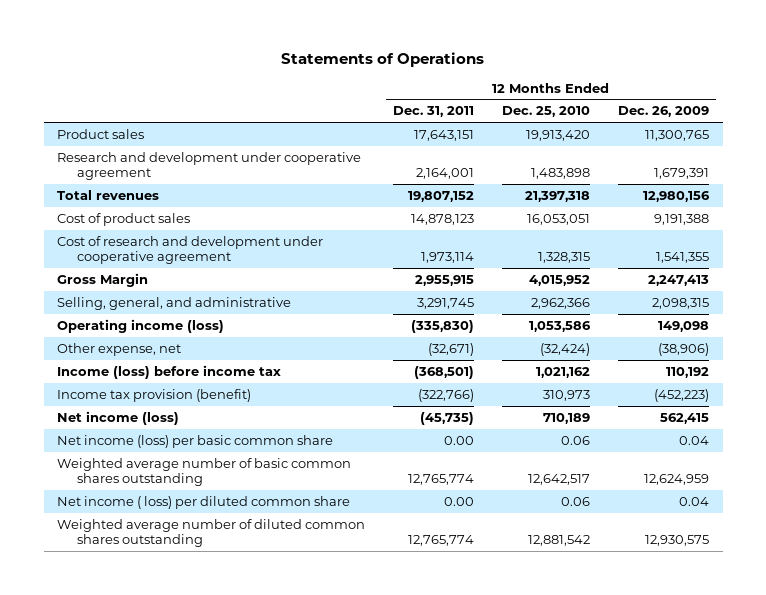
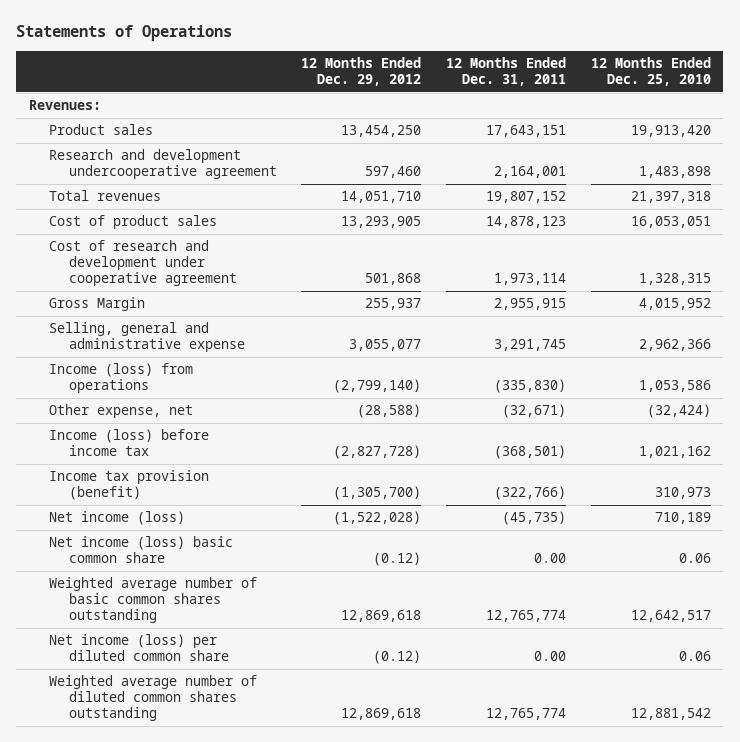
- | 12 Months Ended Dec. 31, 2011 | 12 Months Ended Dec. 25, 2010 | 12 Months Ended Dec. 26, 2009
+ | 12 Months Ended Dec. 29, 2012 | 12 Months Ended Dec. 31, 2011 | 12 Months Ended Dec. 25, 2010
+ Revenues:
- Research and development under cooperative agreement | 2,164,001 | 1,483,898 | 1,679,391
+ Research and development undercooperative agreement | 597,460 | 2,164,001 | 1,483,898
- Selling, general, and administrative | 3,291,745 | 2,962,366 | 2,098,315
- Operating income (loss) | (335,830) | 1,053,586 | 149,098
+ Selling, general and administrative expense | 3,055,077 | 3,291,745 | 2,962,366
+ Income (loss) from operations | (2,799,140) | (335,830) | 1,053,586
- Net income (loss) per basic common share | 0.00 | 0.06 | 0.04
+ Net income (loss) basic common share | (0.12) | 0.00 | 0.06
- Net income ( loss) per diluted common share | 0.00 | 0.06 | 0.04
+ Net income (loss) per diluted common share | (0.12) | 0.00 | 0.06

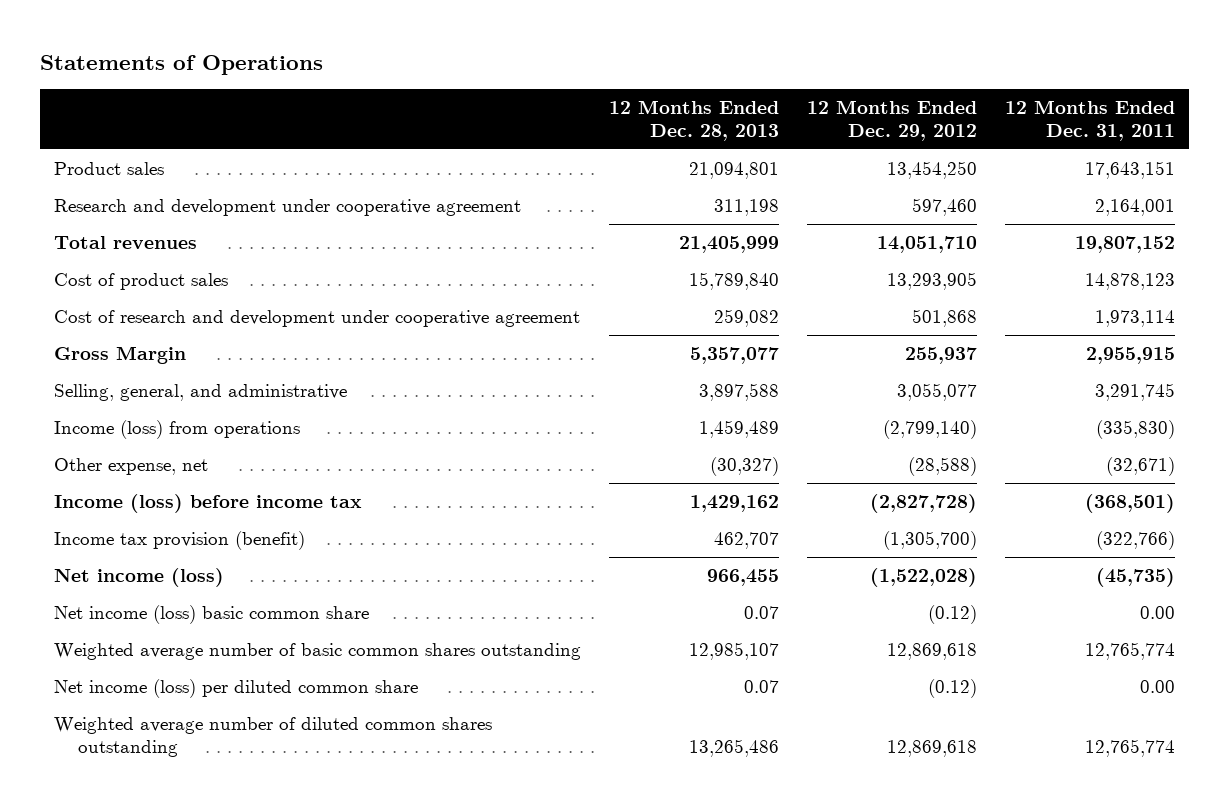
- | 12 Months Ended Dec. 29, 2012 | 12 Months Ended Dec. 31, 2011 | 12 Months Ended Dec. 25, 2010
+ | 12 Months Ended Dec. 28, 2013 | 12 Months Ended Dec. 29, 2012 | 12 Months Ended Dec. 31, 2011
- Revenues:
- Research and development undercooperative agreement | 597,460 | 2,164,001 | 1,483,898
+ Research and development under cooperative agreement | 311,198 | 597,460 | 2,164,001
- Selling, general and administrative expense | 3,055,077 | 3,291,745 | 2,962,366
+ Selling, general, and administrative | 3,897,588 | 3,055,077 | 3,291,745

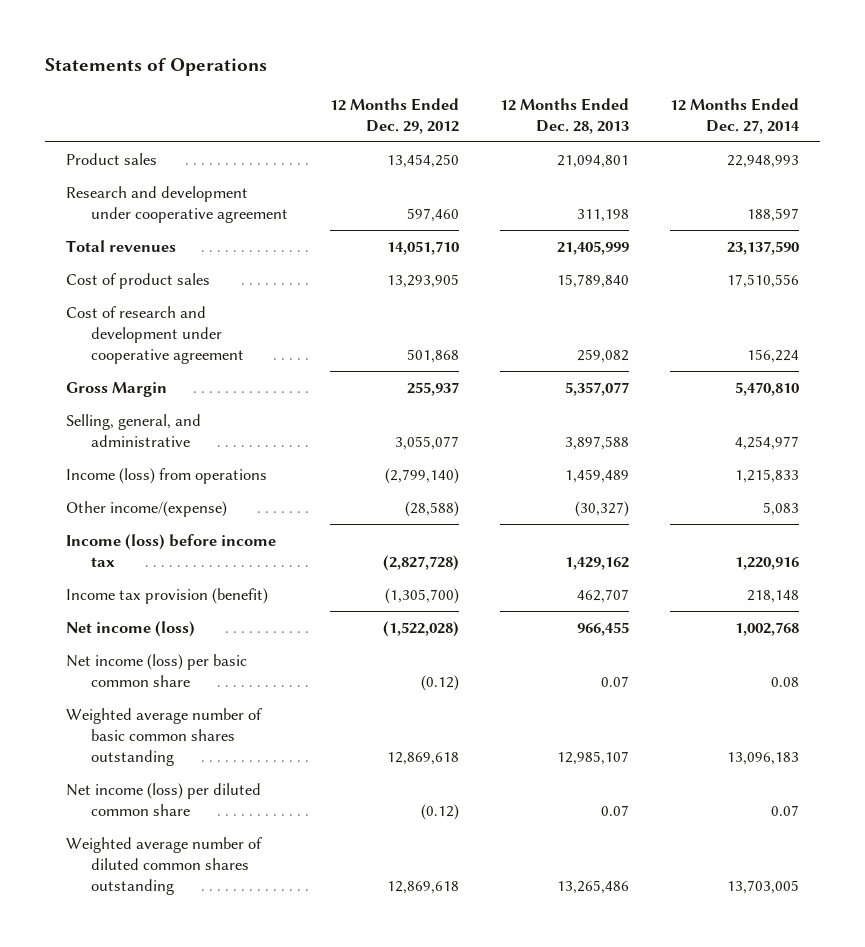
- | 12 Months Ended Dec. 28, 2013 | 12 Months Ended Dec. 29, 2012 | 12 Months Ended Dec. 31, 2011
+ | 12 Months Ended Dec. 29, 2012 | 12 Months Ended Dec. 28, 2013 | 12 Months Ended Dec. 27, 2014
- Other expense, net | (30,327) | (28,588) | (32,671)
+ Other income/(expense) | (28,588) | (30,327) | 5,083
- Net income (loss) basic common share | 0.07 | (0.12) | 0.00
+ Net income (loss) per basic common share | (0.12) | 0.07 | 0.08

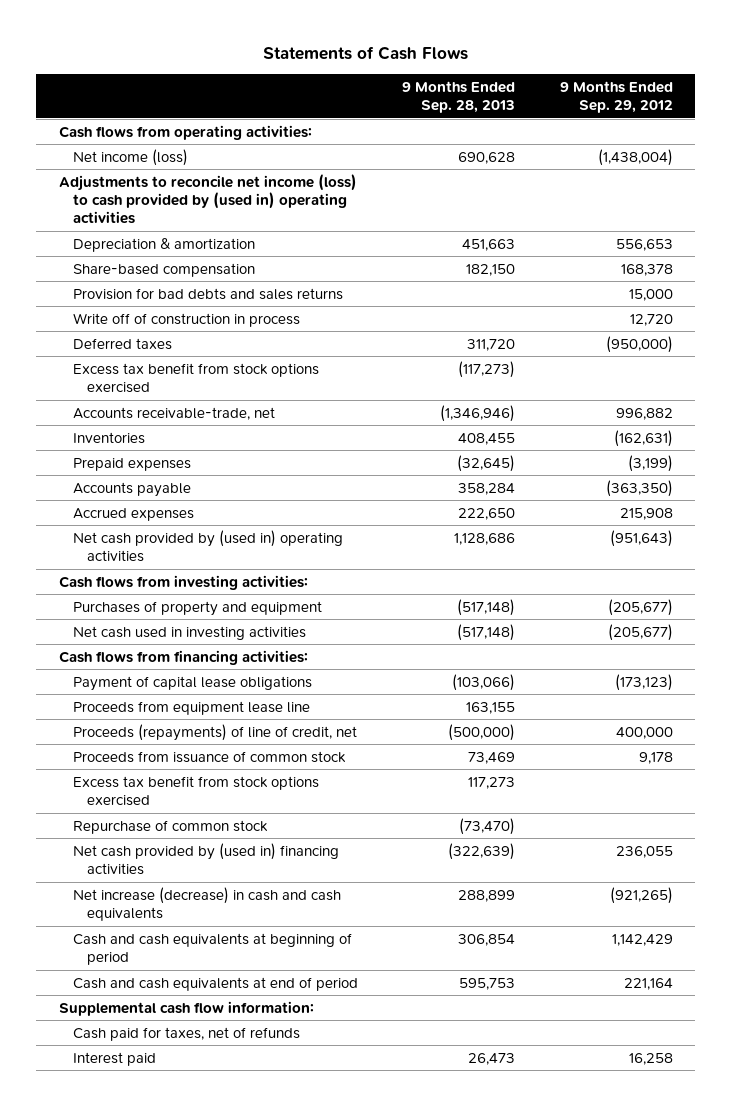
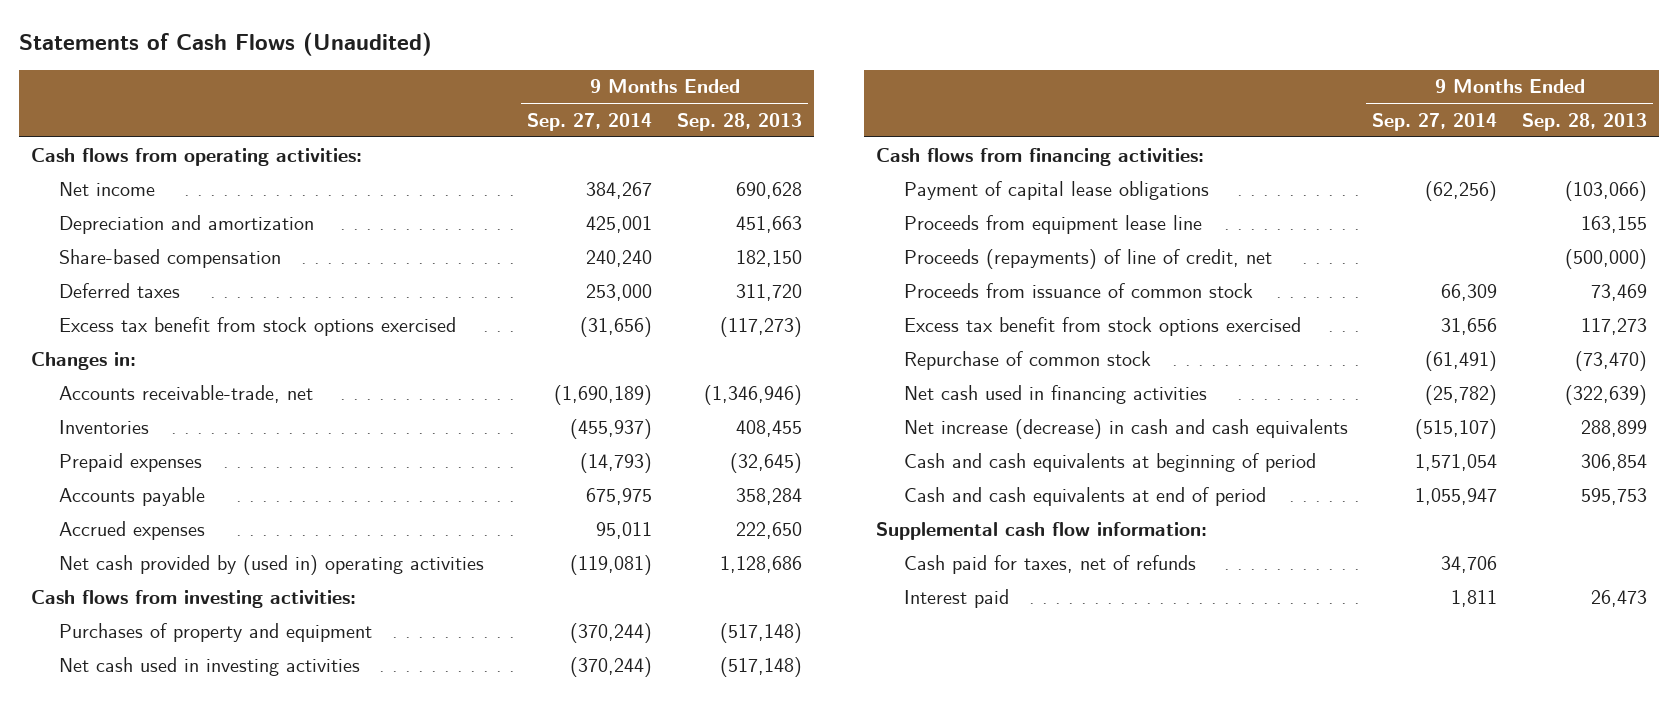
- Statements of Cash Flows
+ Statements of Cash Flows (Unaudited)
- | 9 Months Ended Sep. 28, 2013 | 9 Months Ended Sep. 29, 2012
+ | 9 Months Ended Sep. 27, 2014 | 9 Months Ended Sep. 28, 2013
- Net income (loss) | 690,628 | (1,438,004)
- Adjustments to reconcile net income (loss) to cash provided by (used in) operating activities
- Depreciation & amortization | 451,663 | 556,653
+ Net income | 384,267 | 690,628
+ Depreciation and amortization | 425,001 | 451,663
- Provision for bad debts and sales returns | | 15,000
- Write off of construction in process | | 12,720
+ Changes in:
- Net cash provided by (used in) financing activities | (322,639) | 236,055
+ Net cash used in financing activities | (25,782) | (322,639)

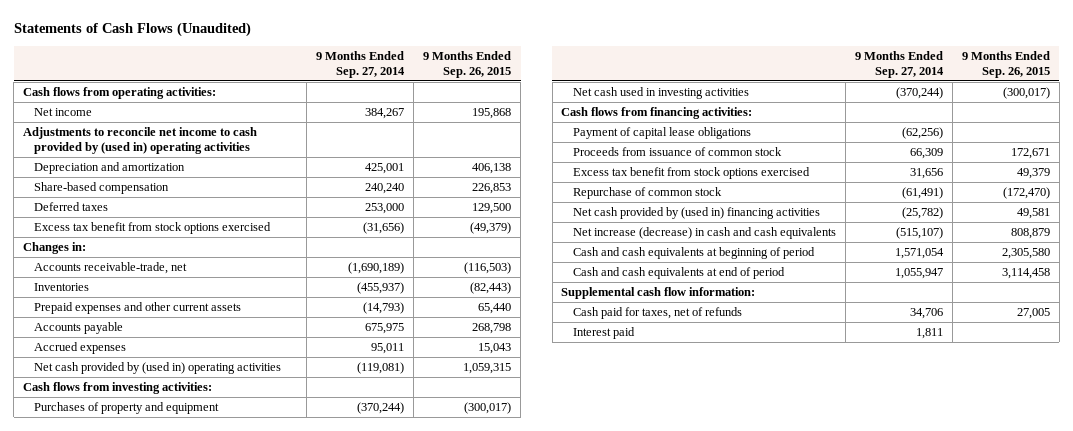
- | 9 Months Ended Sep. 27, 2014 | 9 Months Ended Sep. 28, 2013
+ | 9 Months Ended Sep. 27, 2014 | 9 Months Ended Sep. 26, 2015
+ Adjustments to reconcile net income to cash provided by (used in) operating activities
- Prepaid expenses | (14,793) | (32,645)
+ Prepaid expenses and other current assets | (14,793) | 65,440
- Proceeds from equipment lease line | | 163,155
- Proceeds (repayments) of line of credit, net | | (500,000)
- Net cash used in financing activities | (25,782) | (322,639)
+ Net cash provided by (used in) financing activities | (25,782) | 49,581

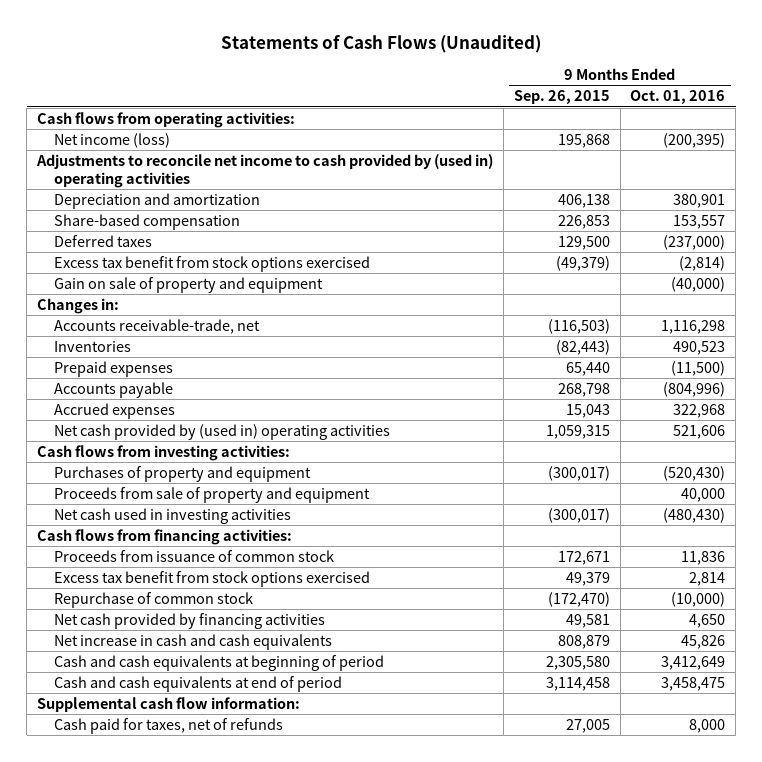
- | 9 Months Ended Sep. 27, 2014 | 9 Months Ended Sep. 26, 2015
+ | 9 Months Ended Sep. 26, 2015 | 9 Months Ended Oct. 01, 2016
- Net income | 384,267 | 195,868
+ Net income (loss) | 195,868 | (200,395)
+ Gain on sale of property and equipment | | (40,000)
- Prepaid expenses and other current assets | (14,793) | 65,440
+ Prepaid expenses | 65,440 | (11,500)
+ Proceeds from sale of property and equipment | | 40,000
- Payment of capital lease obligations | (62,256) |
- Net cash provided by (used in) financing activities | (25,782) | 49,581
- Net increase (decrease) in cash and cash equivalents | (515,107) | 808,879
+ Net cash provided by financing activities | 49,581 | 4,650
+ Net increase in cash and cash equivalents | 808,879 | 45,826
- Interest paid | 1,811 |

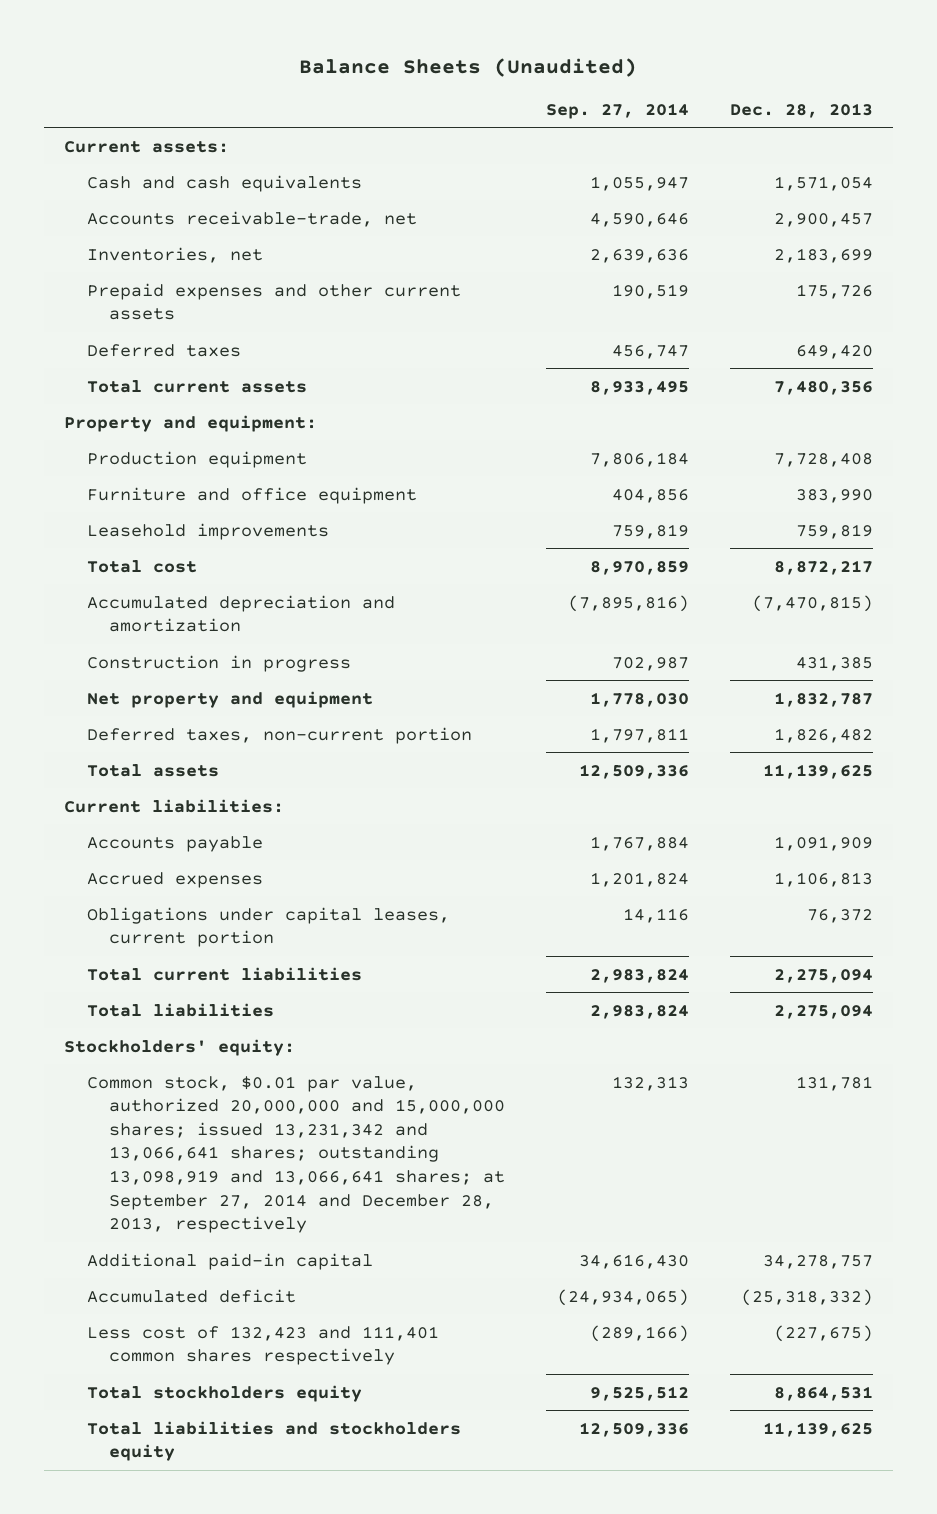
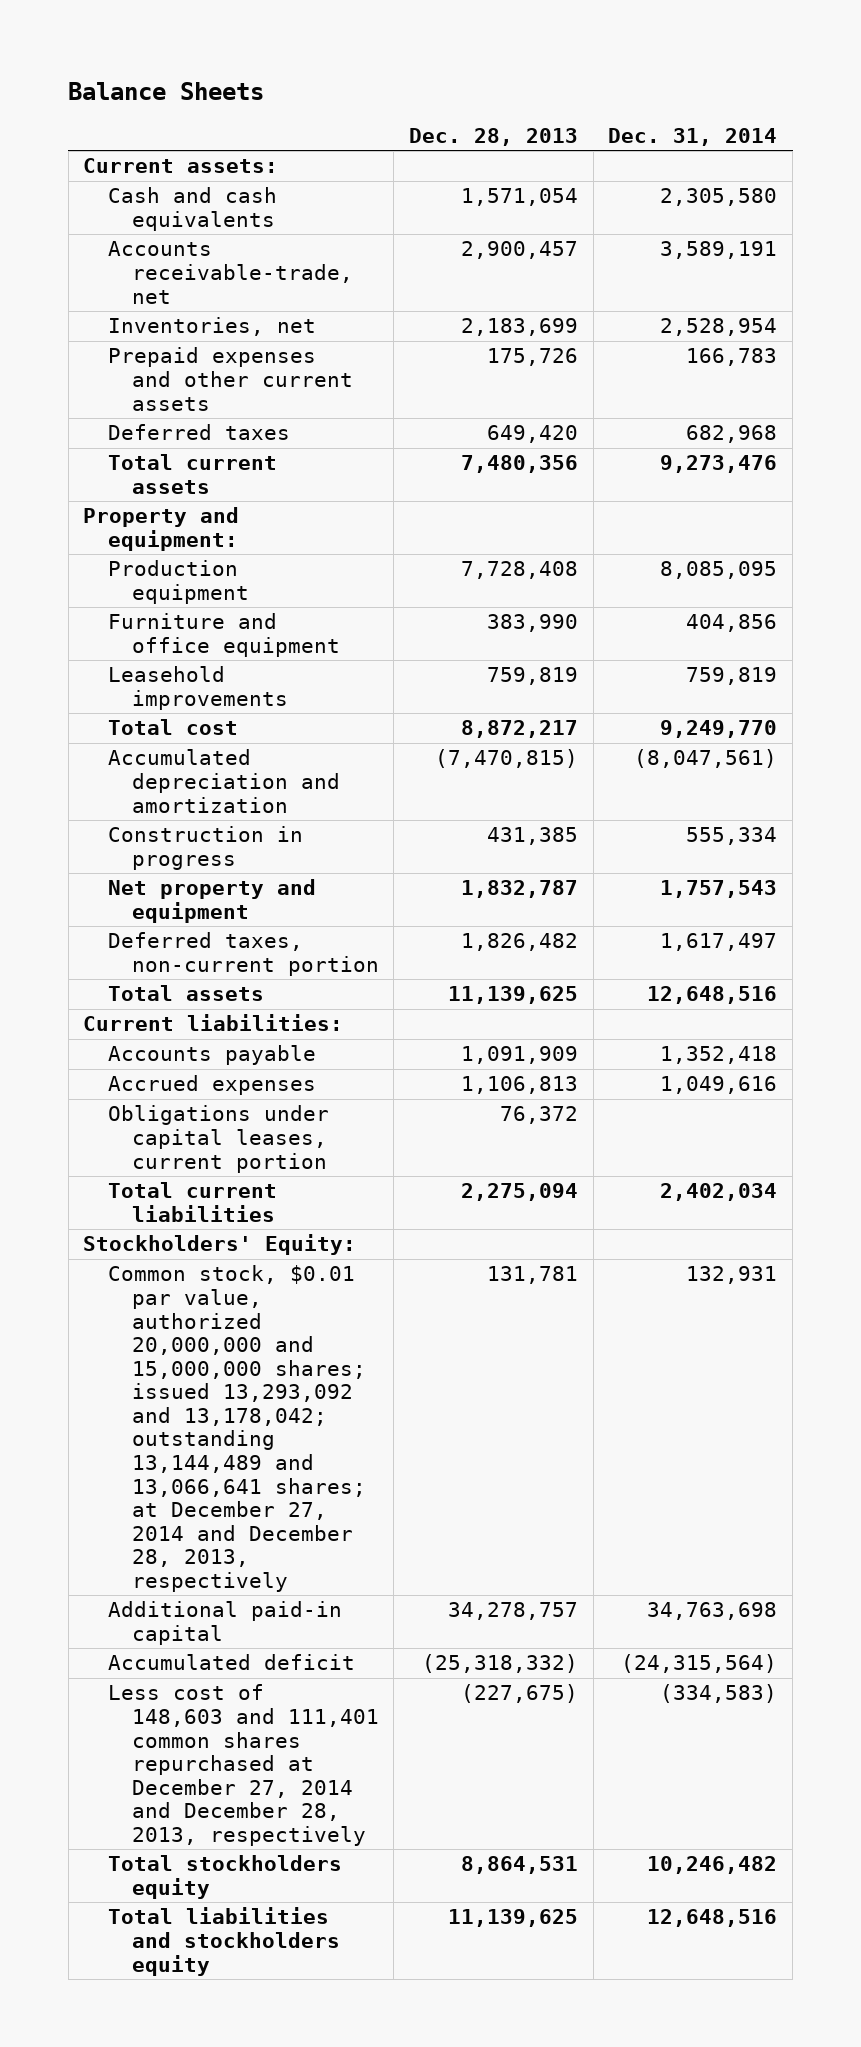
- Balance Sheets (Unaudited)
+ Balance Sheets
- | Sep. 27, 2014 | Dec. 28, 2013
+ | Dec. 28, 2013 | Dec. 31, 2014
- Total liabilities | 2,983,824 | 2,275,094
- Stockholders' equity:
- Common stock, $0.01 par value, authorized 20,000,000 and 15,000,000 shares; issued 13,231,342 and 13,066,641 shares; outstanding 13,098,919 and 13,066,641 shares; at September 27, 2014 and December 28, 2013, respectively | 132,313 | 131,781
+ Stockholders' Equity:
+ Common stock, $0.01 par value, authorized 20,000,000 and 15,000,000 shares; issued 13,293,092 and 13,178,042; outstanding 13,144,489 and 13,066,641 shares; at December 27, 2014 and December 28, 2013, respectively | 131,781 | 132,931
- Less cost of 132,423 and 111,401 common shares respectively | (289,166) | (227,675)
+ Less cost of 148,603 and 111,401 common shares repurchased at December 27, 2014 and December 28, 2013, respectively | (227,675) | (334,583)

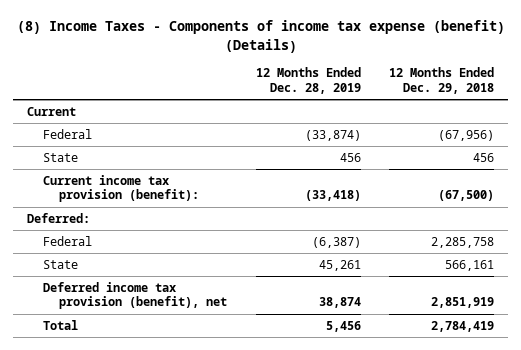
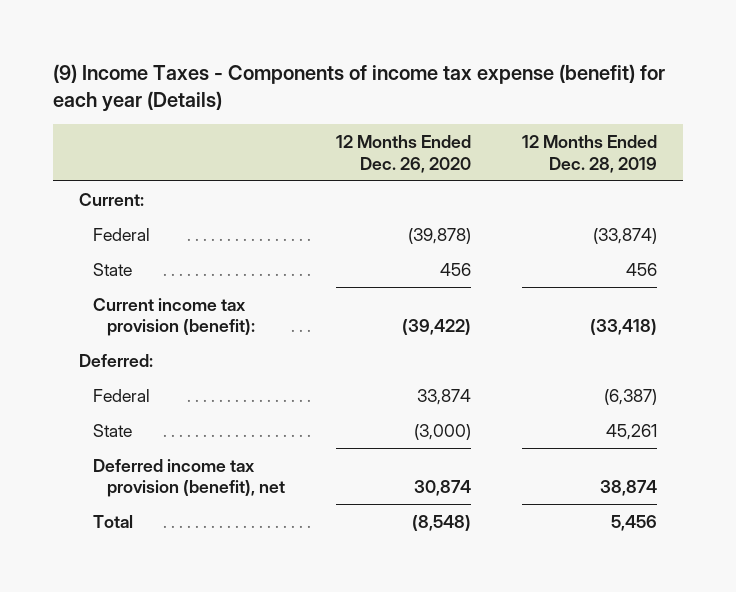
- (8) Income Taxes - Components of income tax expense (benefit) (Details)
+ (9) Income Taxes - Components of income tax expense (benefit) for each year (Details)
- | 12 Months Ended Dec. 28, 2019 | 12 Months Ended Dec. 29, 2018
+ | 12 Months Ended Dec. 26, 2020 | 12 Months Ended Dec. 28, 2019
- Current
+ Current:

